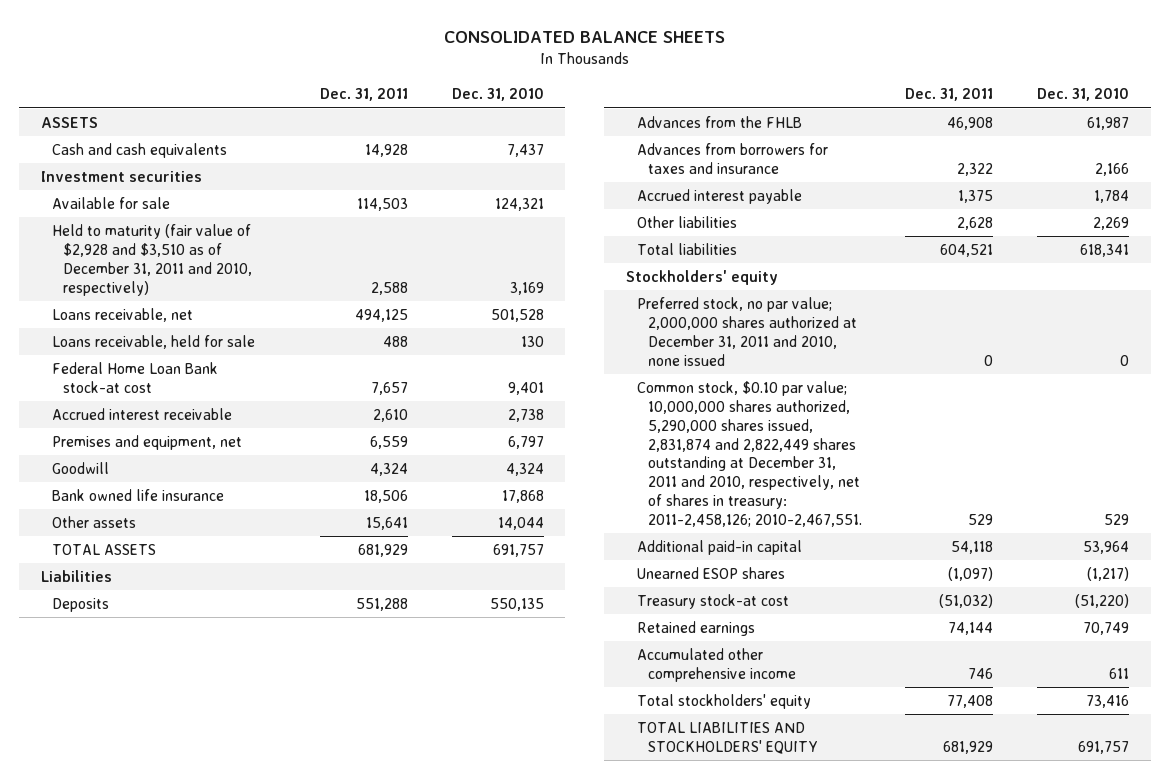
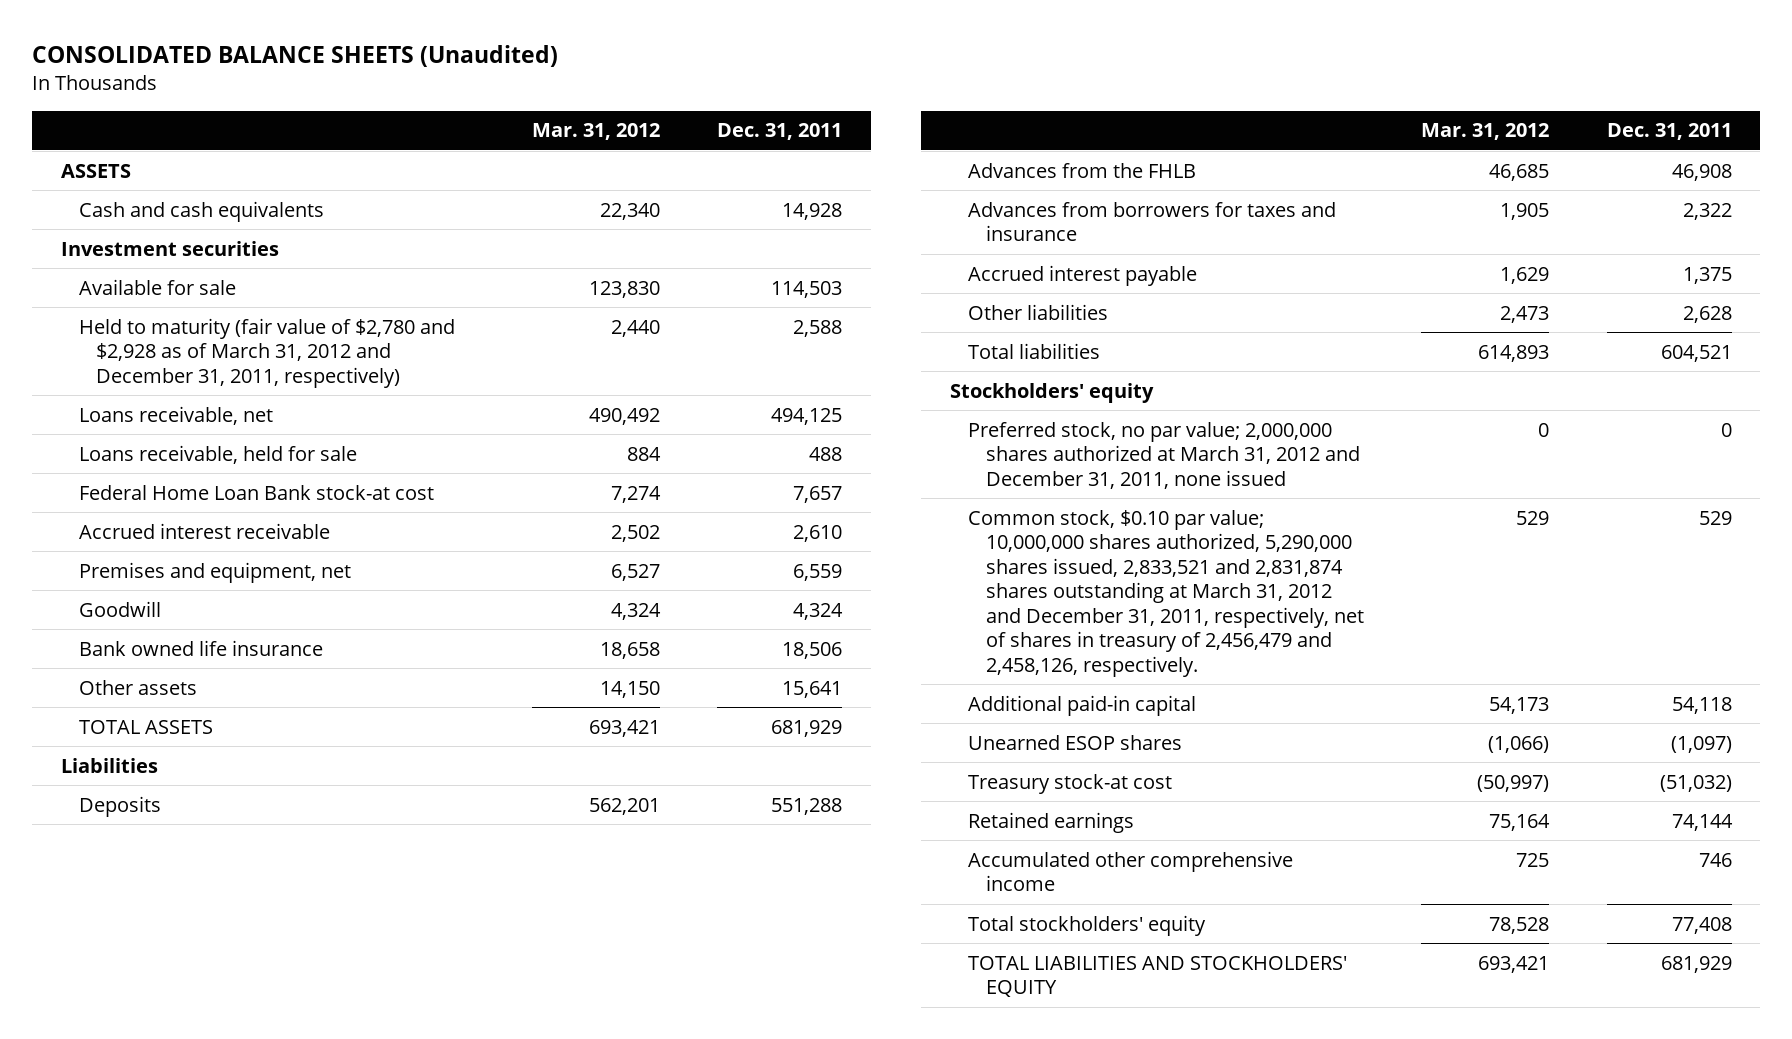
- CONSOLIDATED BALANCE SHEETS
+ CONSOLIDATED BALANCE SHEETS (Unaudited)
- | Dec. 31, 2011 | Dec. 31, 2010
+ | Mar. 31, 2012 | Dec. 31, 2011
- Held to maturity (fair value of $2,928 and $3,510 as of December 31, 2011 and 2010, respectively) | 2,588 | 3,169
+ Held to maturity (fair value of $2,780 and $2,928 as of March 31, 2012 and December 31, 2011, respectively) | 2,440 | 2,588
- Preferred stock, no par value; 2,000,000 shares authorized at December 31, 2011 and 2010, none issued | 0 | 0
- Common stock, $0.10 par value; 10,000,000 shares authorized, 5,290,000 shares issued, 2,831,874 and 2,822,449 shares outstanding at December 31, 2011 and 2010, respectively, net of shares in treasury: 2011-2,458,126; 2010-2,467,551. | 529 | 529
+ Preferred stock, no par value; 2,000,000 shares authorized at March 31, 2012 and December 31, 2011, none issued | 0 | 0
+ Common stock, $0.10 par value; 10,000,000 shares authorized, 5,290,000 shares issued, 2,833,521 and 2,831,874 shares outstanding at March 31, 2012 and December 31, 2011, respectively, net of shares in treasury of 2,456,479 and 2,458,126, respectively. | 529 | 529

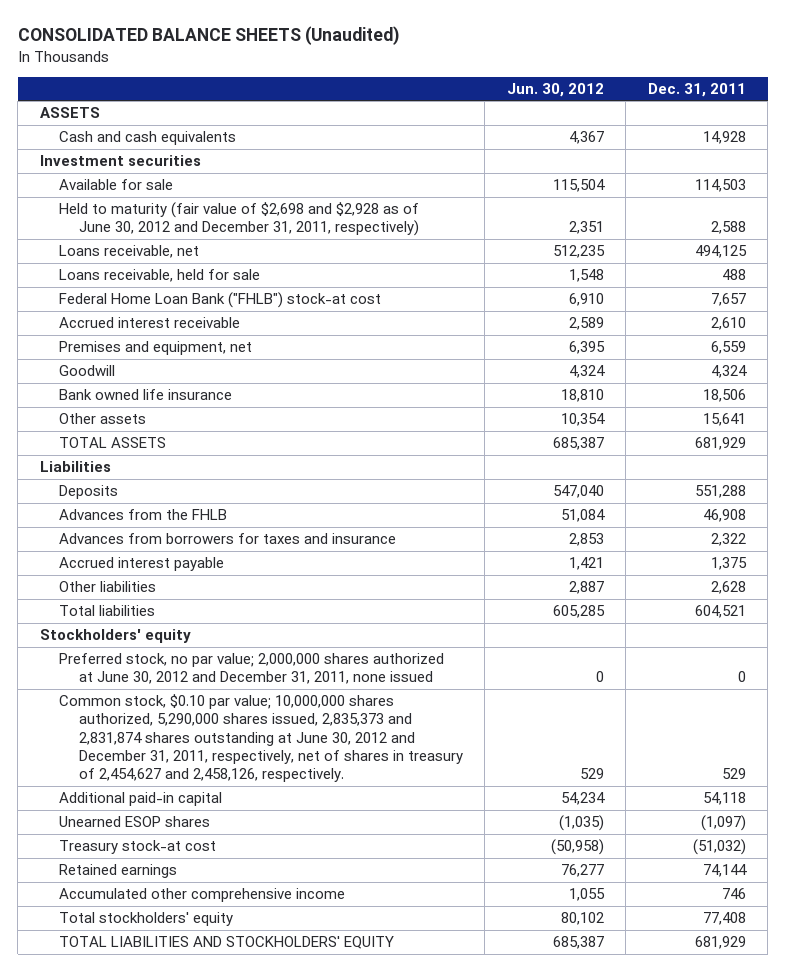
- | Mar. 31, 2012 | Dec. 31, 2011
+ | Jun. 30, 2012 | Dec. 31, 2011
- Held to maturity (fair value of $2,780 and $2,928 as of March 31, 2012 and December 31, 2011, respectively) | 2,440 | 2,588
+ Held to maturity (fair value of $2,698 and $2,928 as of June 30, 2012 and December 31, 2011, respectively) | 2,351 | 2,588
- Federal Home Loan Bank stock-at cost | 7,274 | 7,657
+ Federal Home Loan Bank ("FHLB") stock-at cost | 6,910 | 7,657
- Preferred stock, no par value; 2,000,000 shares authorized at March 31, 2012 and December 31, 2011, none issued | 0 | 0
- Common stock, $0.10 par value; 10,000,000 shares authorized, 5,290,000 shares issued, 2,833,521 and 2,831,874 shares outstanding at March 31, 2012 and December 31, 2011, respectively, net of shares in treasury of 2,456,479 and 2,458,126, respectively. | 529 | 529
+ Preferred stock, no par value; 2,000,000 shares authorized at June 30, 2012 and December 31, 2011, none issued | 0 | 0
+ Common stock, $0.10 par value; 10,000,000 shares authorized, 5,290,000 shares issued, 2,835,373 and 2,831,874 shares outstanding at June 30, 2012 and December 31, 2011, respectively, net of shares in treasury of 2,454,627 and 2,458,126, respectively. | 529 | 529

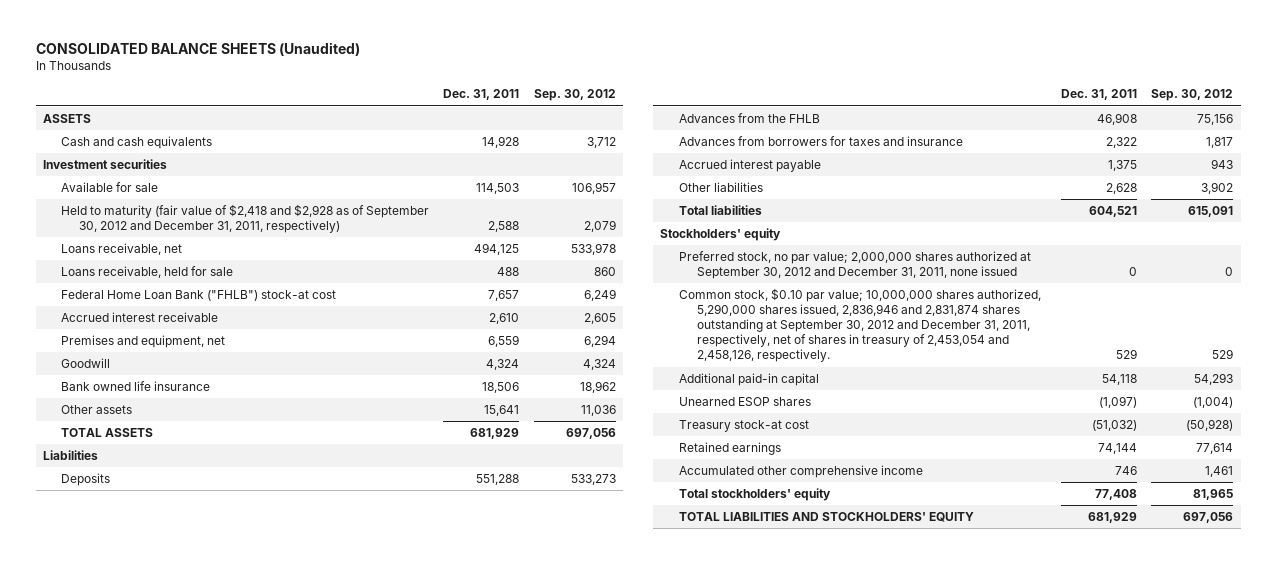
- | Jun. 30, 2012 | Dec. 31, 2011
+ | Dec. 31, 2011 | Sep. 30, 2012
- Held to maturity (fair value of $2,698 and $2,928 as of June 30, 2012 and December 31, 2011, respectively) | 2,351 | 2,588
+ Held to maturity (fair value of $2,418 and $2,928 as of September 30, 2012 and December 31, 2011, respectively) | 2,588 | 2,079
- Preferred stock, no par value; 2,000,000 shares authorized at June 30, 2012 and December 31, 2011, none issued | 0 | 0
- Common stock, $0.10 par value; 10,000,000 shares authorized, 5,290,000 shares issued, 2,835,373 and 2,831,874 shares outstanding at June 30, 2012 and December 31, 2011, respectively, net of shares in treasury of 2,454,627 and 2,458,126, respectively. | 529 | 529
+ Preferred stock, no par value; 2,000,000 shares authorized at September 30, 2012 and December 31, 2011, none issued | 0 | 0
+ Common stock, $0.10 par value; 10,000,000 shares authorized, 5,290,000 shares issued, 2,836,946 and 2,831,874 shares outstanding at September 30, 2012 and December 31, 2011, respectively, net of shares in treasury of 2,453,054 and 2,458,126, respectively. | 529 | 529

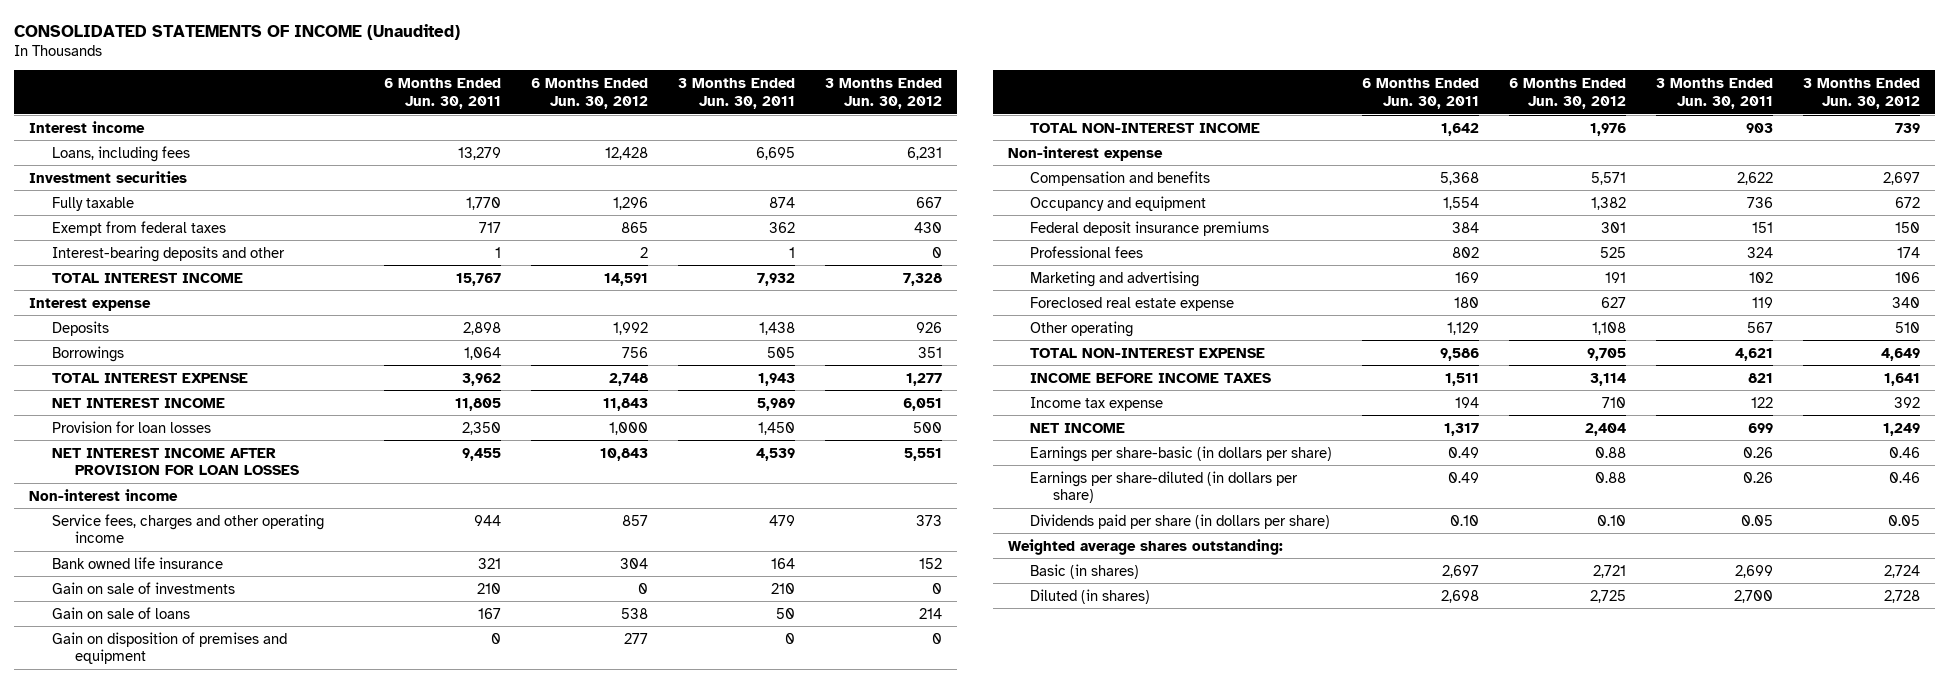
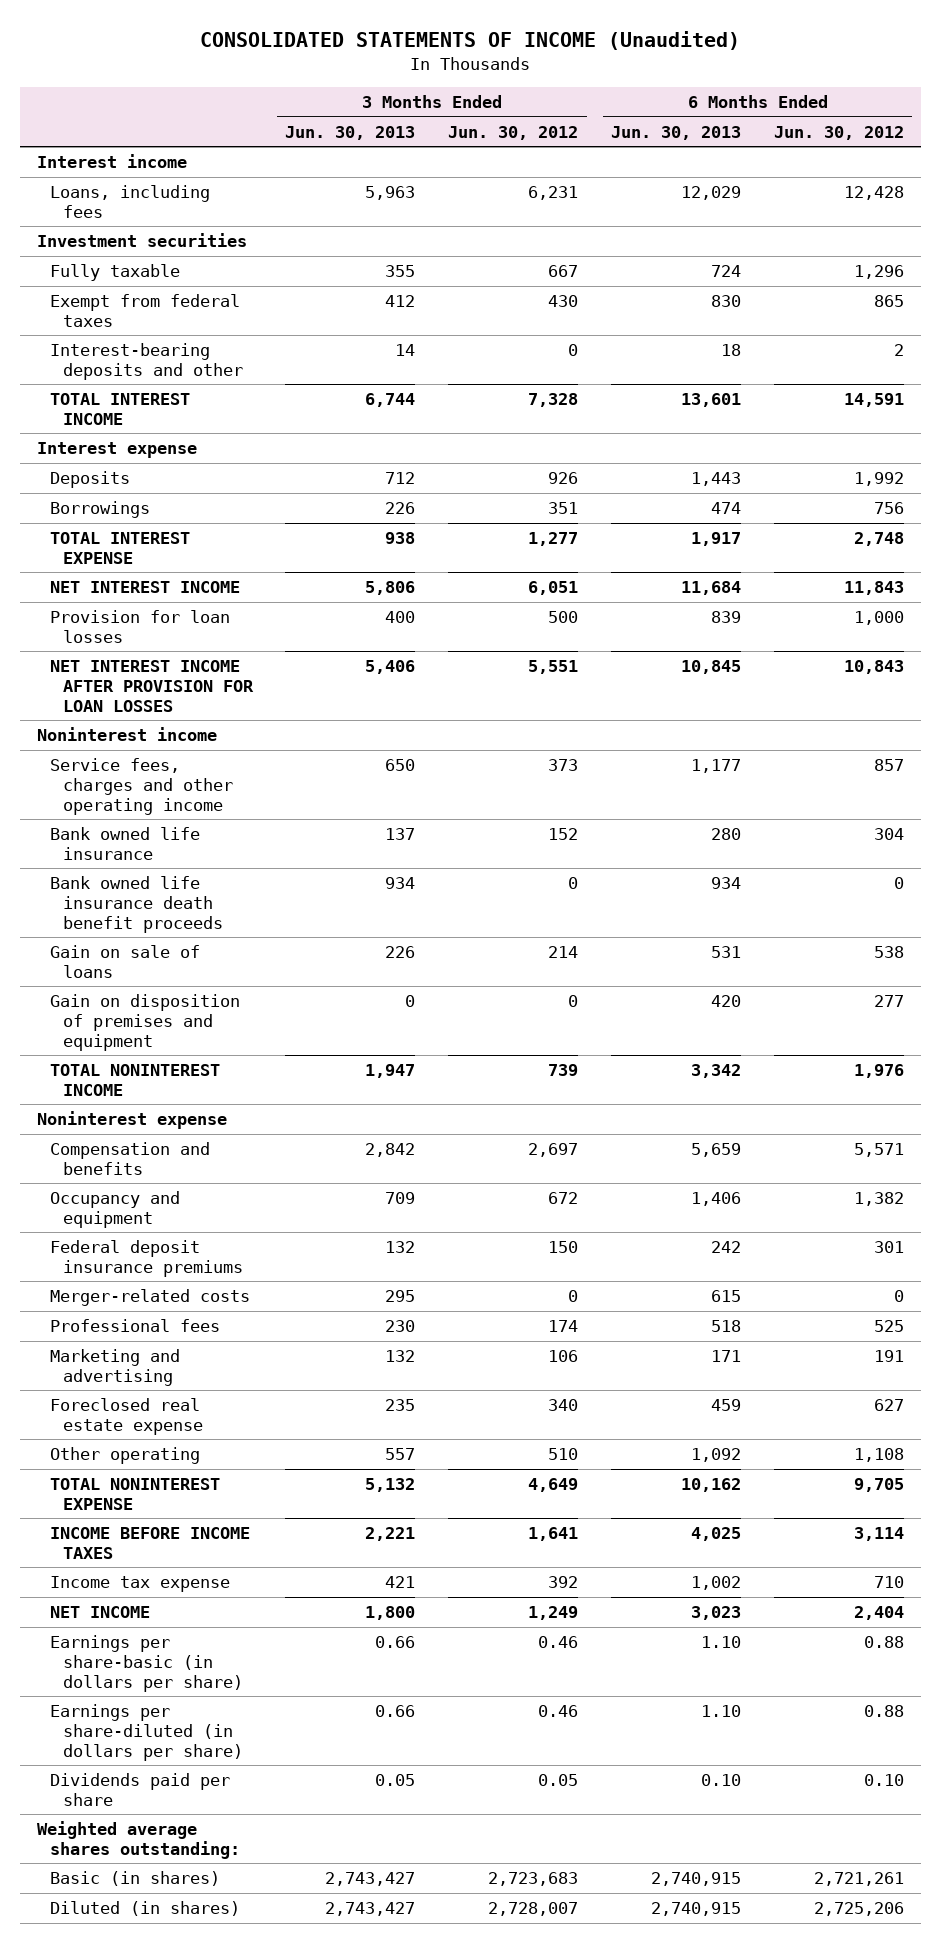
- | 6 Months Ended Jun. 30, 2011 | 6 Months Ended Jun. 30, 2012 | 3 Months Ended Jun. 30, 2011 | 3 Months Ended Jun. 30, 2012
+ | 3 Months Ended Jun. 30, 2013 | 3 Months Ended Jun. 30, 2012 | 6 Months Ended Jun. 30, 2013 | 6 Months Ended Jun. 30, 2012
- Non-interest income
+ Noninterest income
- Gain on sale of investments | 210 | 0 | 210 | 0
+ Bank owned life insurance death benefit proceeds | 934 | 0 | 934 | 0
- TOTAL NON-INTEREST INCOME | 1,642 | 1,976 | 903 | 739
- Non-interest expense
+ TOTAL NONINTEREST INCOME | 1,947 | 739 | 3,342 | 1,976
+ Noninterest expense
+ Merger-related costs | 295 | 0 | 615 | 0
- TOTAL NON-INTEREST EXPENSE | 9,586 | 9,705 | 4,621 | 4,649
+ TOTAL NONINTEREST EXPENSE | 5,132 | 4,649 | 10,162 | 9,705
- Dividends paid per share (in dollars per share) | 0.10 | 0.10 | 0.05 | 0.05
+ Dividends paid per share | 0.05 | 0.05 | 0.10 | 0.10
- Basic (in shares) | 2,697 | 2,721 | 2,699 | 2,724
- Diluted (in shares) | 2,698 | 2,725 | 2,700 | 2,728
+ Basic (in shares) | 2,743,427 | 2,723,683 | 2,740,915 | 2,721,261
+ Diluted (in shares) | 2,743,427 | 2,728,007 | 2,740,915 | 2,725,206

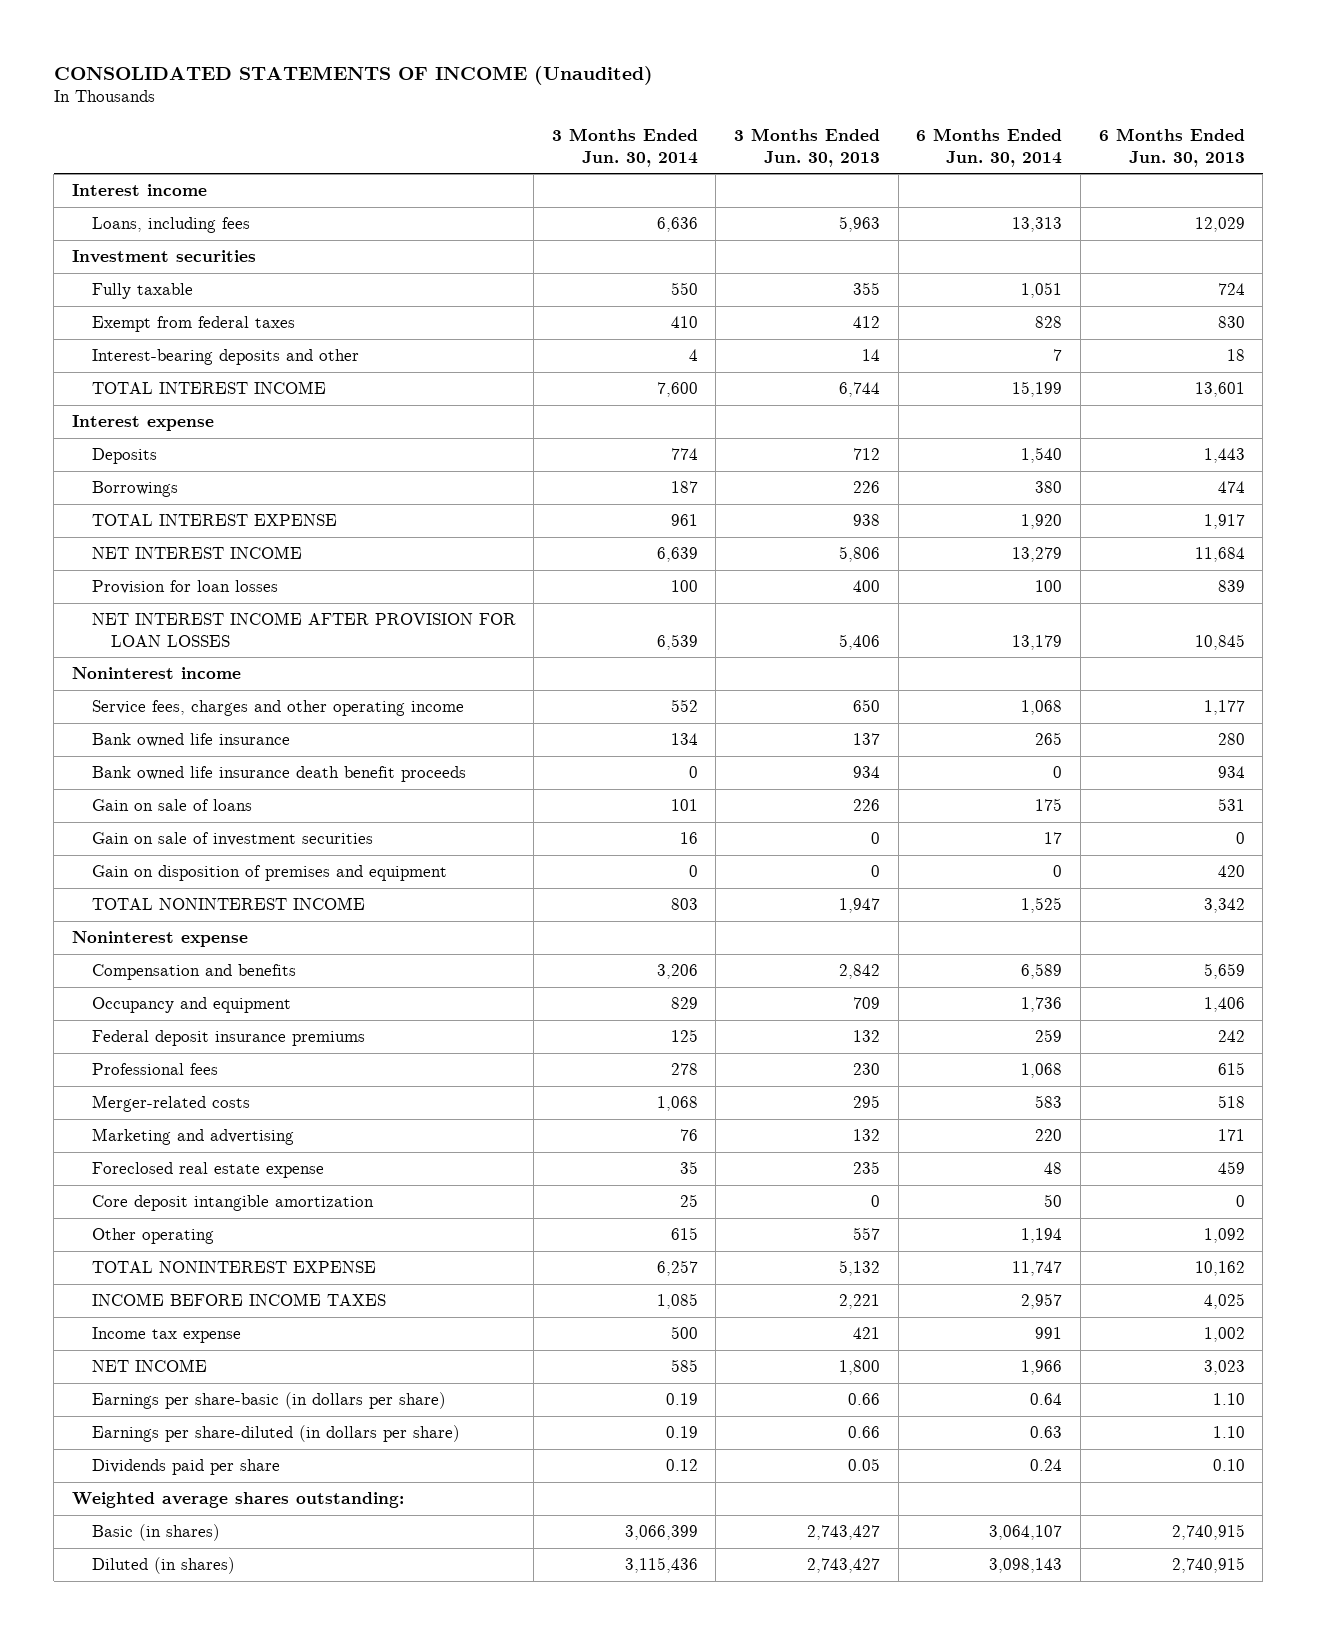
- | 3 Months Ended Jun. 30, 2013 | 3 Months Ended Jun. 30, 2012 | 6 Months Ended Jun. 30, 2013 | 6 Months Ended Jun. 30, 2012
+ | 3 Months Ended Jun. 30, 2014 | 3 Months Ended Jun. 30, 2013 | 6 Months Ended Jun. 30, 2014 | 6 Months Ended Jun. 30, 2013
+ Gain on sale of investment securities | 16 | 0 | 17 | 0
- Merger-related costs | 295 | 0 | 615 | 0
- Professional fees | 230 | 174 | 518 | 525
+ Professional fees | 278 | 230 | 1,068 | 615
+ Merger-related costs | 1,068 | 295 | 583 | 518
+ Core deposit intangible amortization | 25 | 0 | 50 | 0

